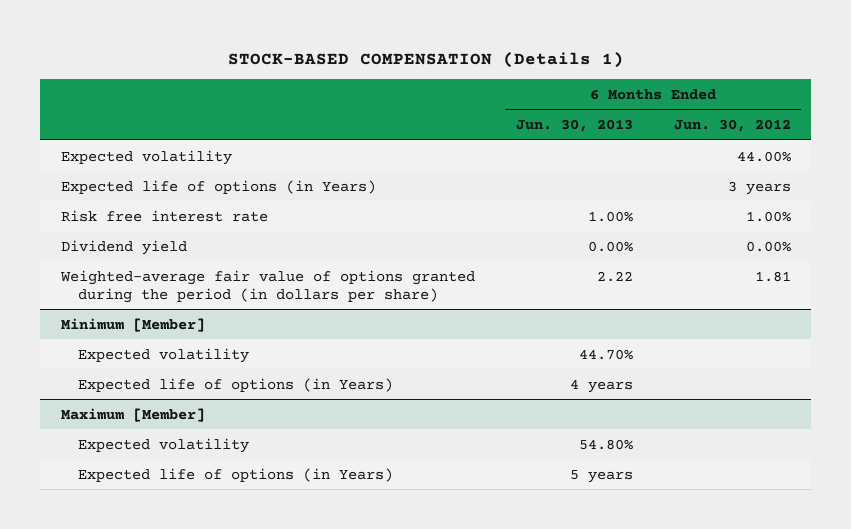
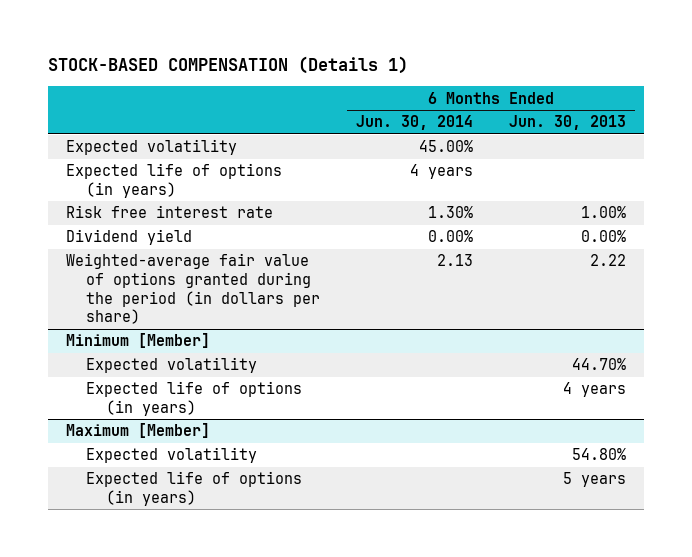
- | 6 Months Ended Jun. 30, 2013 | 6 Months Ended Jun. 30, 2012
+ | 6 Months Ended Jun. 30, 2014 | 6 Months Ended Jun. 30, 2013
- Expected life of options (in Years) | | 3 years
+ Expected life of options (in years) | 4 years |
@ Minimum [Member]
- Expected life of options (in Years) | 4 years |
+ Expected life of options (in years) | | 4 years
@ Maximum [Member]
- Expected life of options (in Years) | 5 years |
+ Expected life of options (in years) | | 5 years

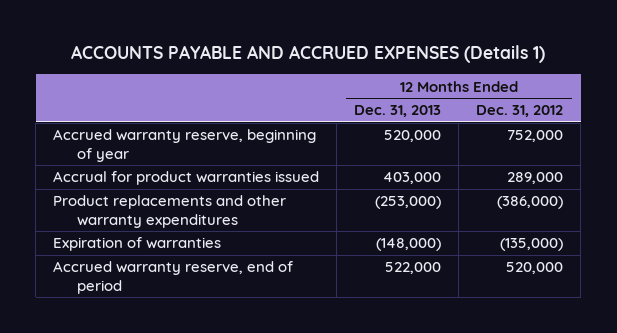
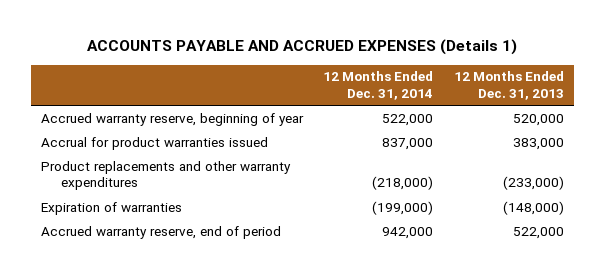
- | 12 Months Ended Dec. 31, 2013 | 12 Months Ended Dec. 31, 2012
+ | 12 Months Ended Dec. 31, 2014 | 12 Months Ended Dec. 31, 2013
- Accrual for product warranties issued | 403,000 | 289,000
- Product replacements and other warranty expenditures | (253,000) | (386,000)
+ Accrual for product warranties issued | 837,000 | 383,000
+ Product replacements and other warranty expenditures | (218,000) | (233,000)

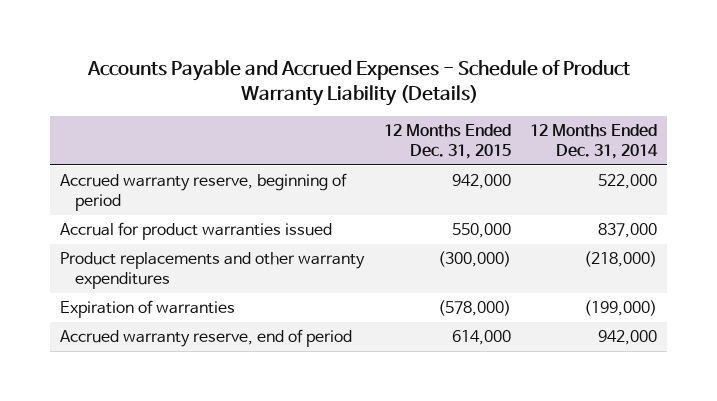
- ACCOUNTS PAYABLE AND ACCRUED EXPENSES (Details 1)
+ Accounts Payable and Accrued Expenses - Schedule of Product Warranty Liability (Details)
- | 12 Months Ended Dec. 31, 2014 | 12 Months Ended Dec. 31, 2013
+ | 12 Months Ended Dec. 31, 2015 | 12 Months Ended Dec. 31, 2014
- Accrued warranty reserve, beginning of year | 522,000 | 520,000
+ Accrued warranty reserve, beginning of period | 942,000 | 522,000

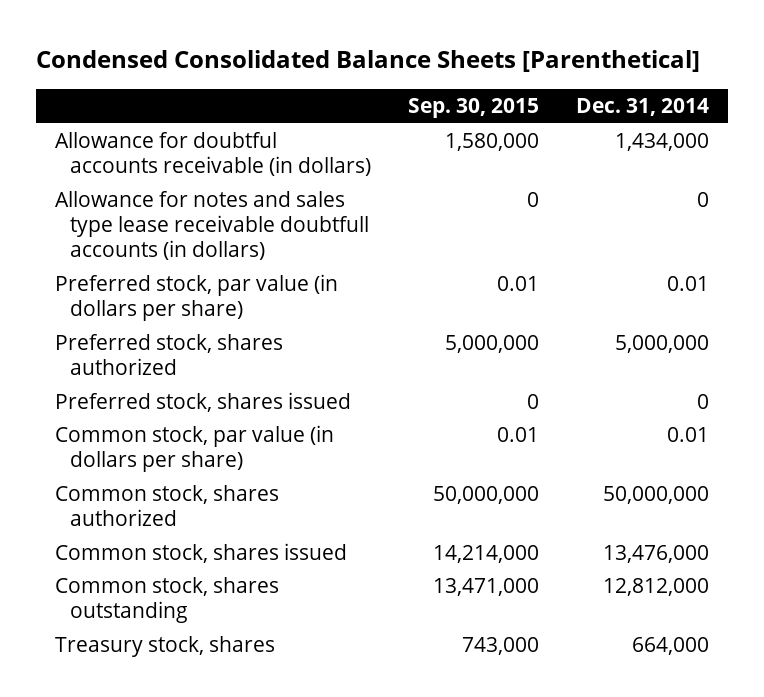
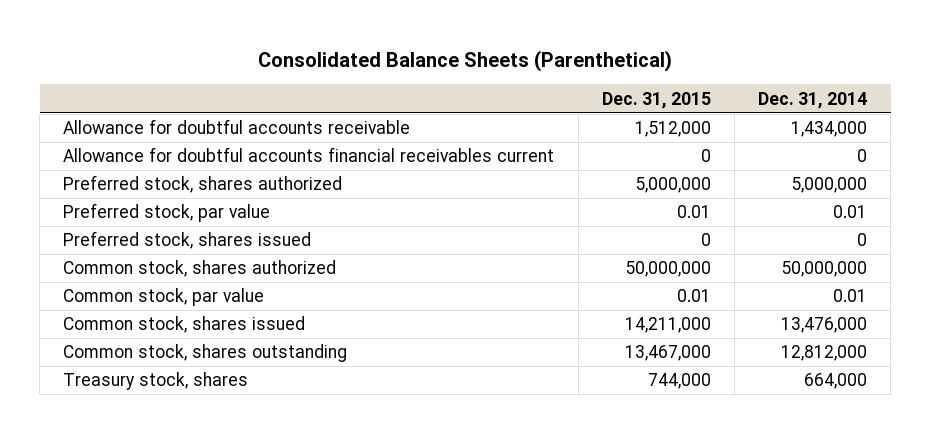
- Condensed Consolidated Balance Sheets [Parenthetical]
+ Consolidated Balance Sheets (Parenthetical)
- | Sep. 30, 2015 | Dec. 31, 2014
+ | Dec. 31, 2015 | Dec. 31, 2014
- Allowance for doubtful accounts receivable (in dollars) | 1,580,000 | 1,434,000
- Allowance for notes and sales type lease receivable doubtfull accounts (in dollars) | 0 | 0
- Preferred stock, par value (in dollars per share) | 0.01 | 0.01
+ Allowance for doubtful accounts receivable | 1,512,000 | 1,434,000
+ Allowance for doubtful accounts financial receivables current | 0 | 0
+ Preferred stock, par value | 0.01 | 0.01
- Common stock, par value (in dollars per share) | 0.01 | 0.01
+ Common stock, par value | 0.01 | 0.01

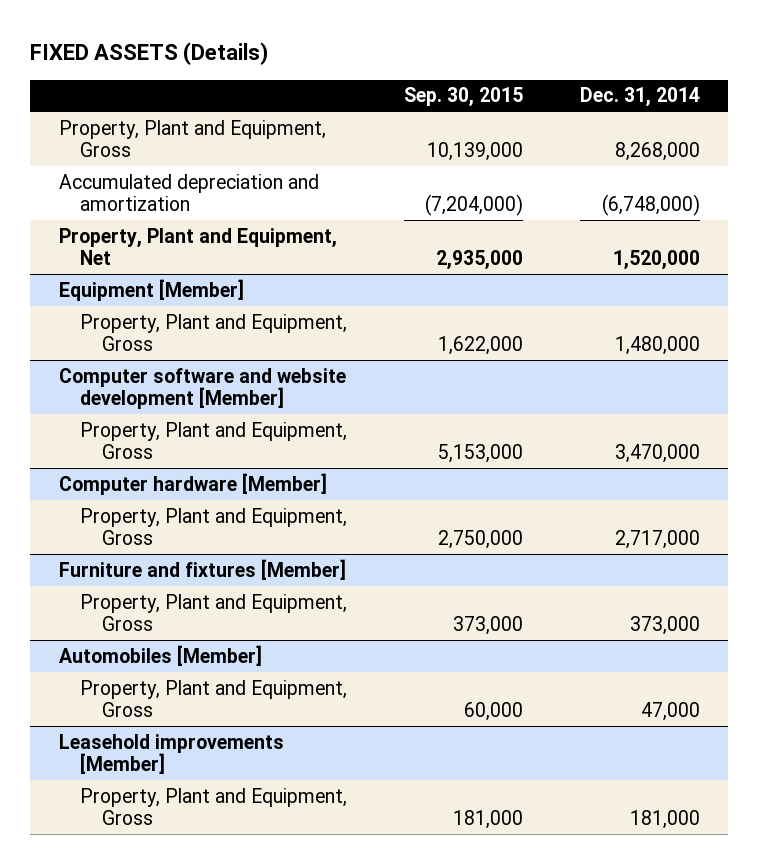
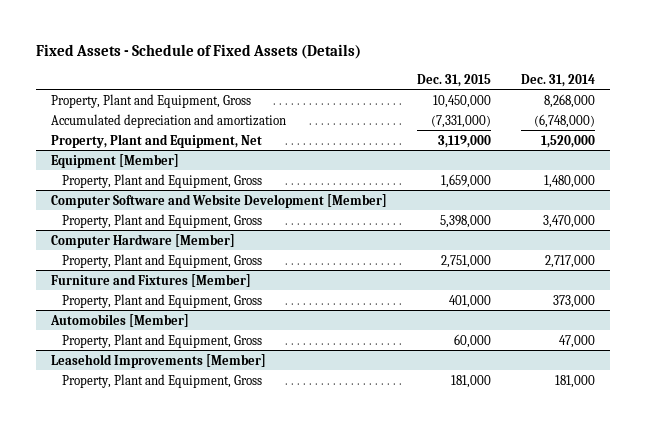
- FIXED ASSETS (Details)
+ Fixed Assets - Schedule of Fixed Assets (Details)
- | Sep. 30, 2015 | Dec. 31, 2014
+ | Dec. 31, 2015 | Dec. 31, 2014
- Computer software and website development [Member]
+ Computer Software and Website Development [Member]
- Computer hardware [Member]
+ Computer Hardware [Member]
- Furniture and fixtures [Member]
+ Furniture and Fixtures [Member]
- Leasehold improvements [Member]
+ Leasehold Improvements [Member]

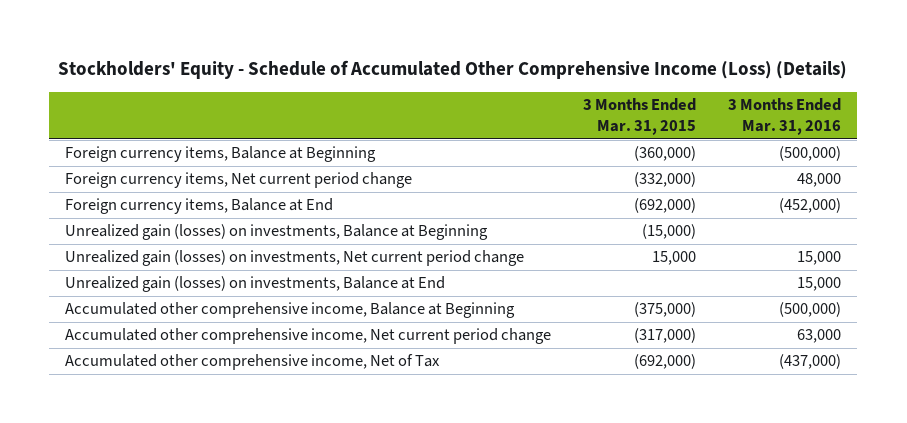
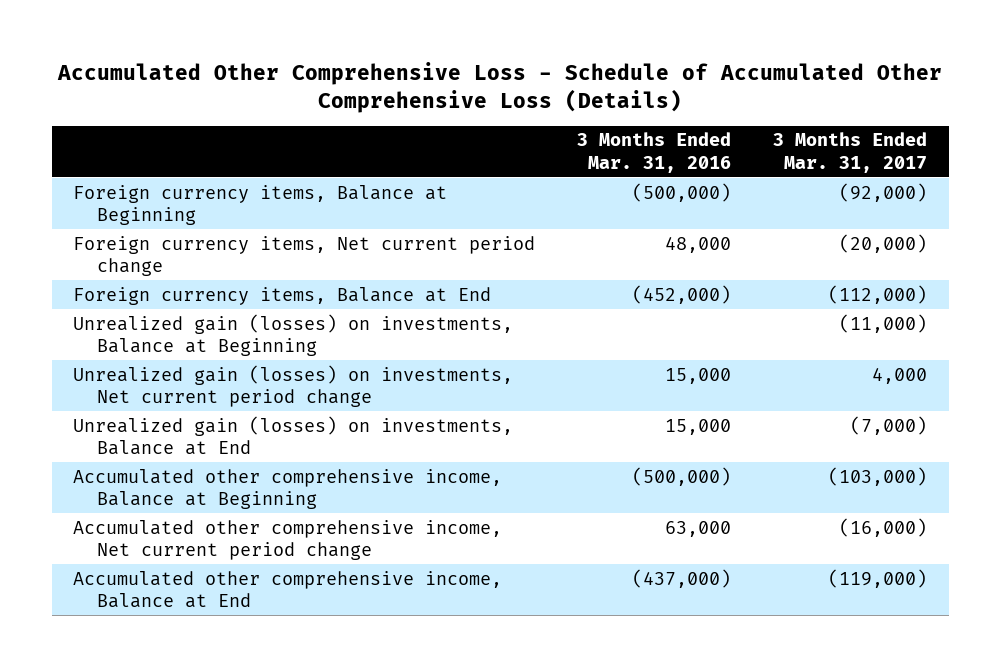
- Stockholders' Equity - Schedule of Accumulated Other Comprehensive Income (Loss) (Details)
+ Accumulated Other Comprehensive Loss - Schedule of Accumulated Other Comprehensive Loss (Details)
- | 3 Months Ended Mar. 31, 2015 | 3 Months Ended Mar. 31, 2016
+ | 3 Months Ended Mar. 31, 2016 | 3 Months Ended Mar. 31, 2017
- Accumulated other comprehensive income, Net of Tax | (692,000) | (437,000)
+ Accumulated other comprehensive income, Balance at End | (437,000) | (119,000)

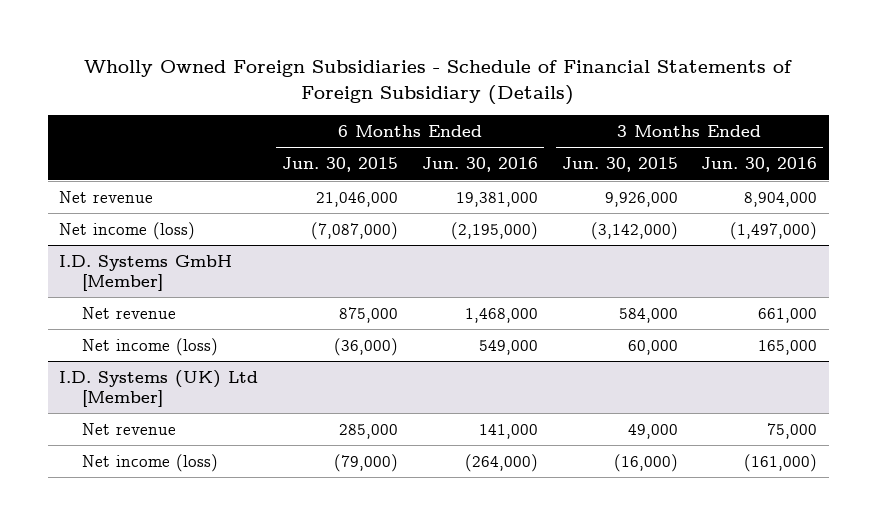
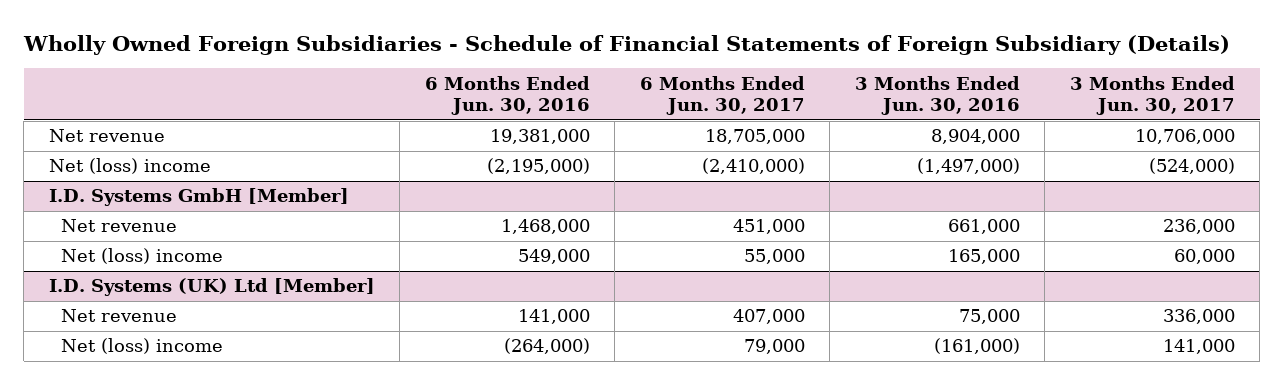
- | 6 Months Ended Jun. 30, 2015 | 6 Months Ended Jun. 30, 2016 | 3 Months Ended Jun. 30, 2015 | 3 Months Ended Jun. 30, 2016
+ | 6 Months Ended Jun. 30, 2016 | 6 Months Ended Jun. 30, 2017 | 3 Months Ended Jun. 30, 2016 | 3 Months Ended Jun. 30, 2017
- Net income (loss) | (7,087,000) | (2,195,000) | (3,142,000) | (1,497,000)
+ Net (loss) income | (2,195,000) | (2,410,000) | (1,497,000) | (524,000)
@ I.D. Systems GmbH [Member]
- Net income (loss) | (36,000) | 549,000 | 60,000 | 165,000
+ Net (loss) income | 549,000 | 55,000 | 165,000 | 60,000
@ I.D. Systems (UK) Ltd [Member]
- Net income (loss) | (79,000) | (264,000) | (16,000) | (161,000)
+ Net (loss) income | (264,000) | 79,000 | (161,000) | 141,000

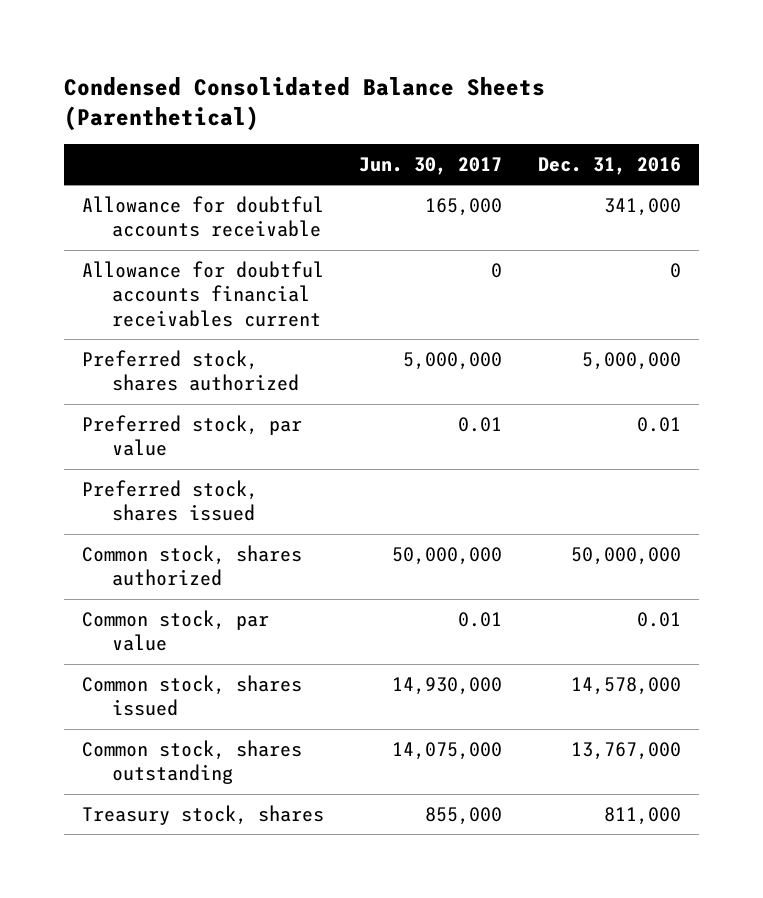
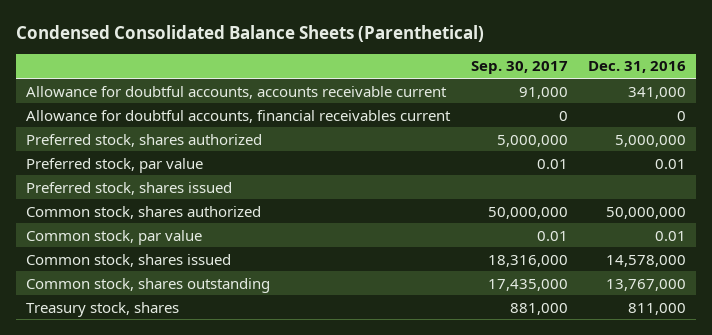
- | Jun. 30, 2017 | Dec. 31, 2016
+ | Sep. 30, 2017 | Dec. 31, 2016
- Allowance for doubtful accounts receivable | 165,000 | 341,000
- Allowance for doubtful accounts financial receivables current | 0 | 0
+ Allowance for doubtful accounts, accounts receivable current | 91,000 | 341,000
+ Allowance for doubtful accounts, financial receivables current | 0 | 0

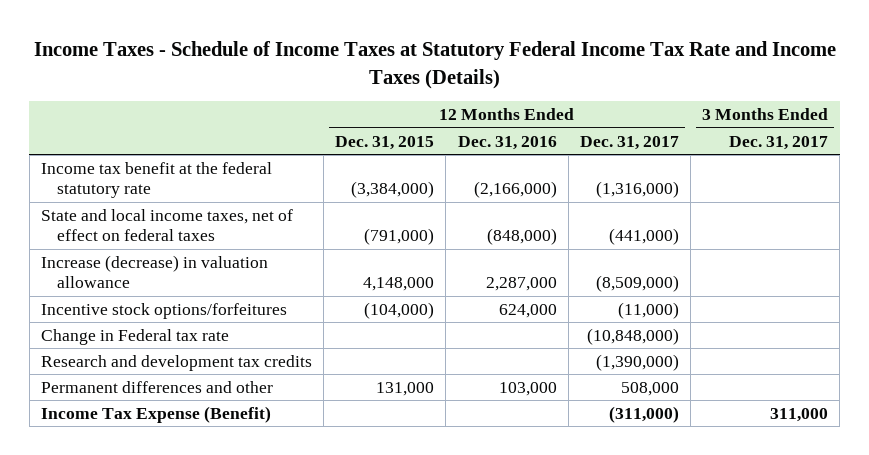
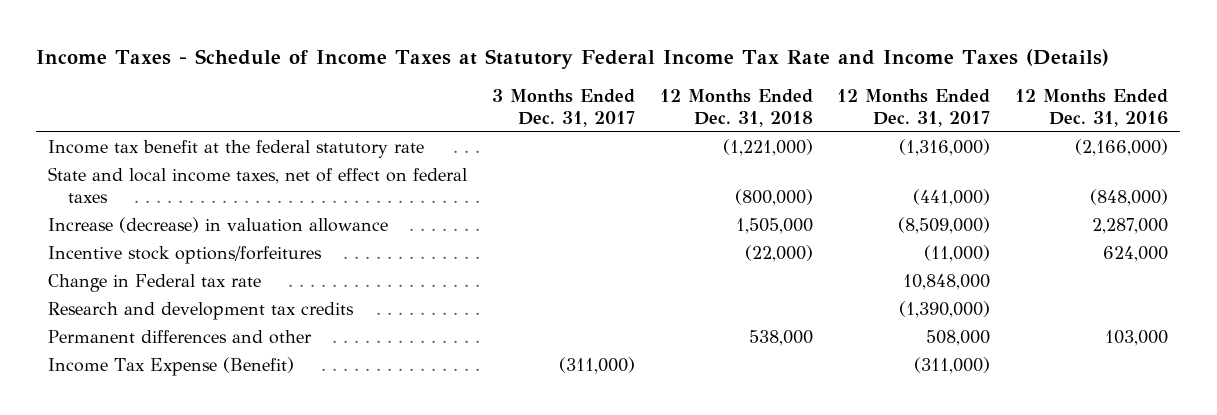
- | 12 Months Ended Dec. 31, 2015 | 12 Months Ended Dec. 31, 2016 | 12 Months Ended Dec. 31, 2017 | 3 Months Ended Dec. 31, 2017
+ | 3 Months Ended Dec. 31, 2017 | 12 Months Ended Dec. 31, 2018 | 12 Months Ended Dec. 31, 2017 | 12 Months Ended Dec. 31, 2016
- Change in Federal tax rate | | | (10,848,000) |
+ Change in Federal tax rate | | | 10,848,000 |
- Income Tax Expense (Benefit) | | | (311,000) | 311,000
+ Income Tax Expense (Benefit) | (311,000) | | (311,000) |

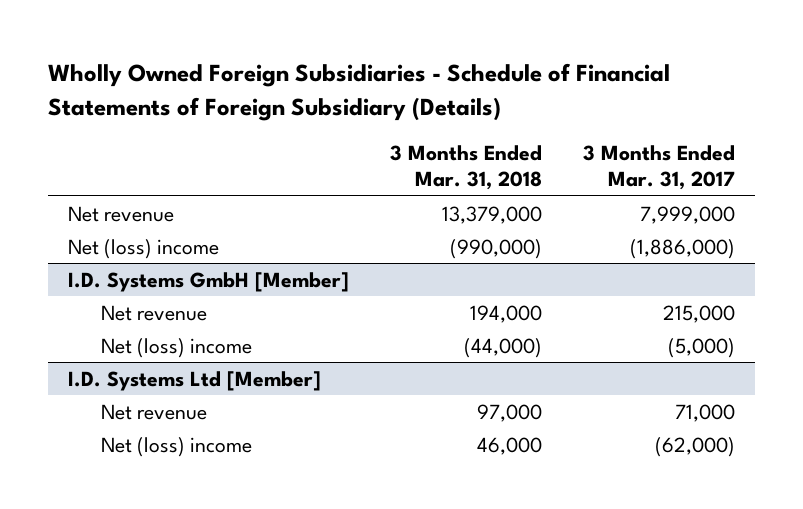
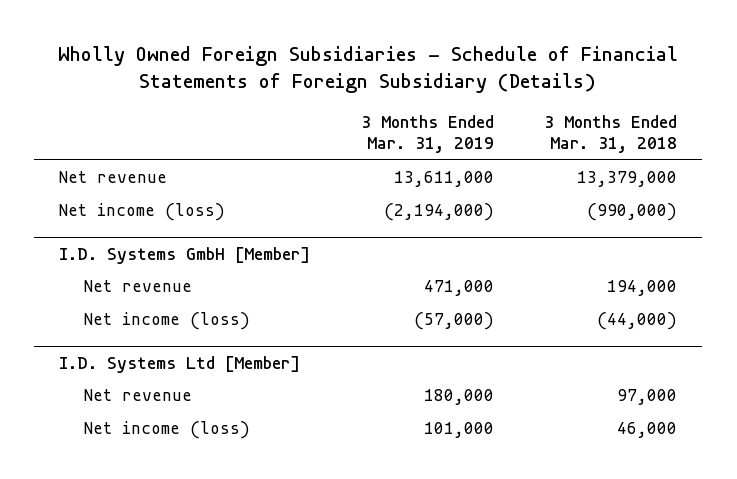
- | 3 Months Ended Mar. 31, 2018 | 3 Months Ended Mar. 31, 2017
+ | 3 Months Ended Mar. 31, 2019 | 3 Months Ended Mar. 31, 2018
- Net (loss) income | (990,000) | (1,886,000)
+ Net income (loss) | (2,194,000) | (990,000)
@ I.D. Systems GmbH [Member]
- Net (loss) income | (44,000) | (5,000)
+ Net income (loss) | (57,000) | (44,000)
@ I.D. Systems Ltd [Member]
- Net (loss) income | 46,000 | (62,000)
+ Net income (loss) | 101,000 | 46,000

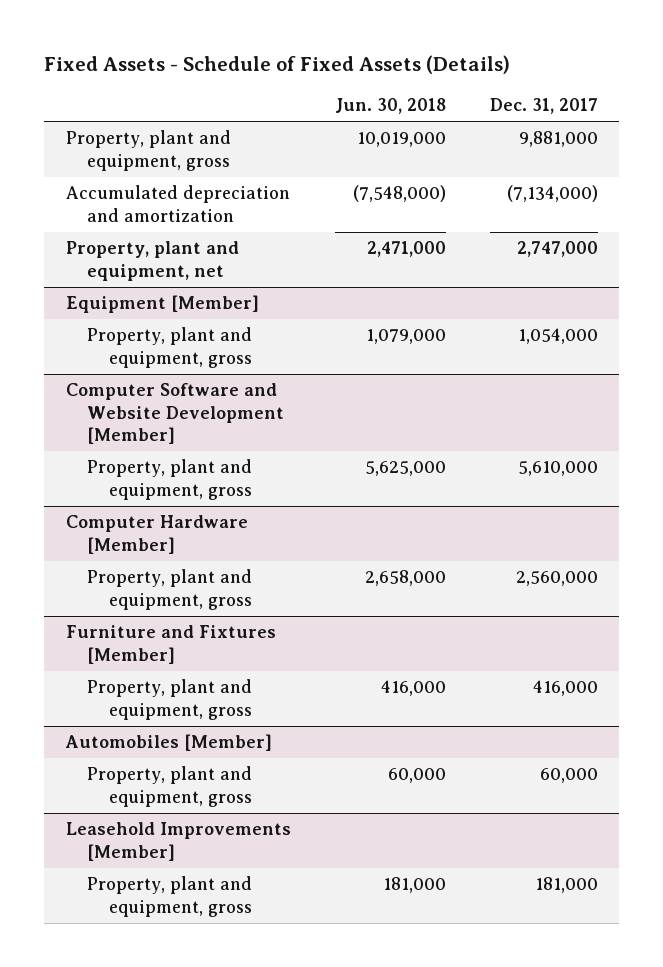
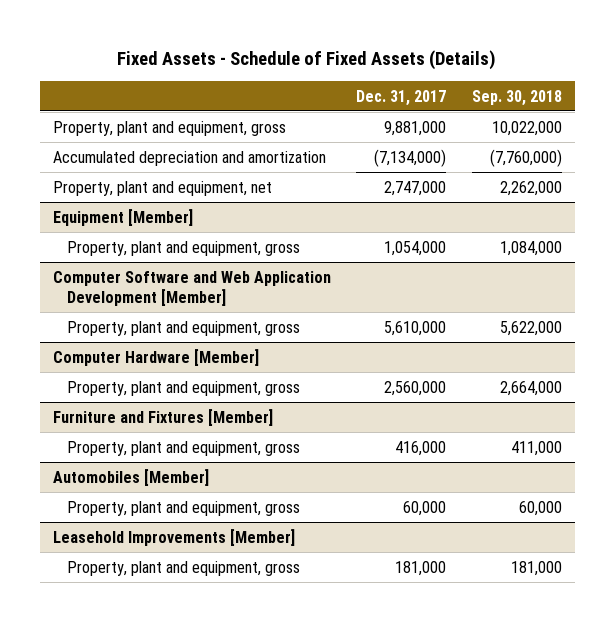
- | Jun. 30, 2018 | Dec. 31, 2017
+ | Dec. 31, 2017 | Sep. 30, 2018
- Computer Software and Website Development [Member]
+ Computer Software and Web Application Development [Member]

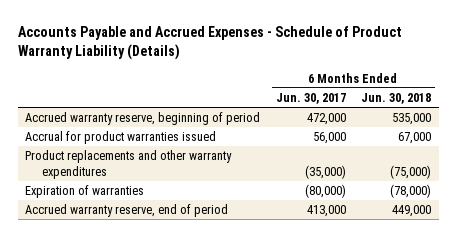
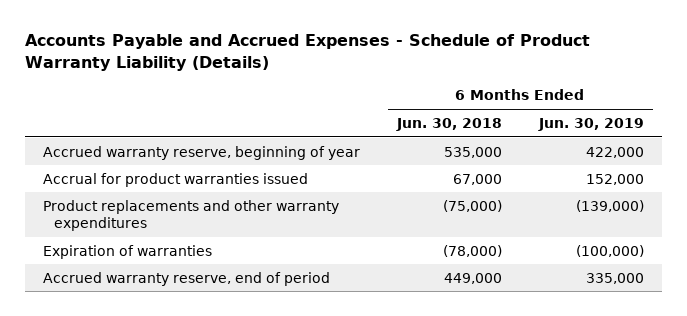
- | 6 Months Ended Jun. 30, 2017 | 6 Months Ended Jun. 30, 2018
+ | 6 Months Ended Jun. 30, 2018 | 6 Months Ended Jun. 30, 2019
- Accrued warranty reserve, beginning of period | 472,000 | 535,000
+ Accrued warranty reserve, beginning of year | 535,000 | 422,000

